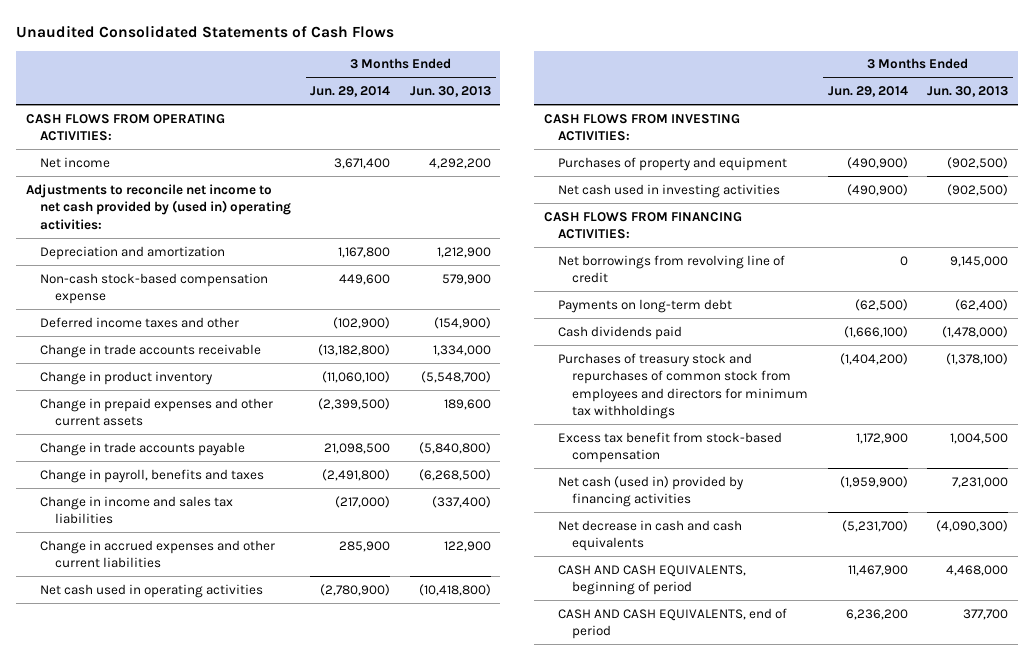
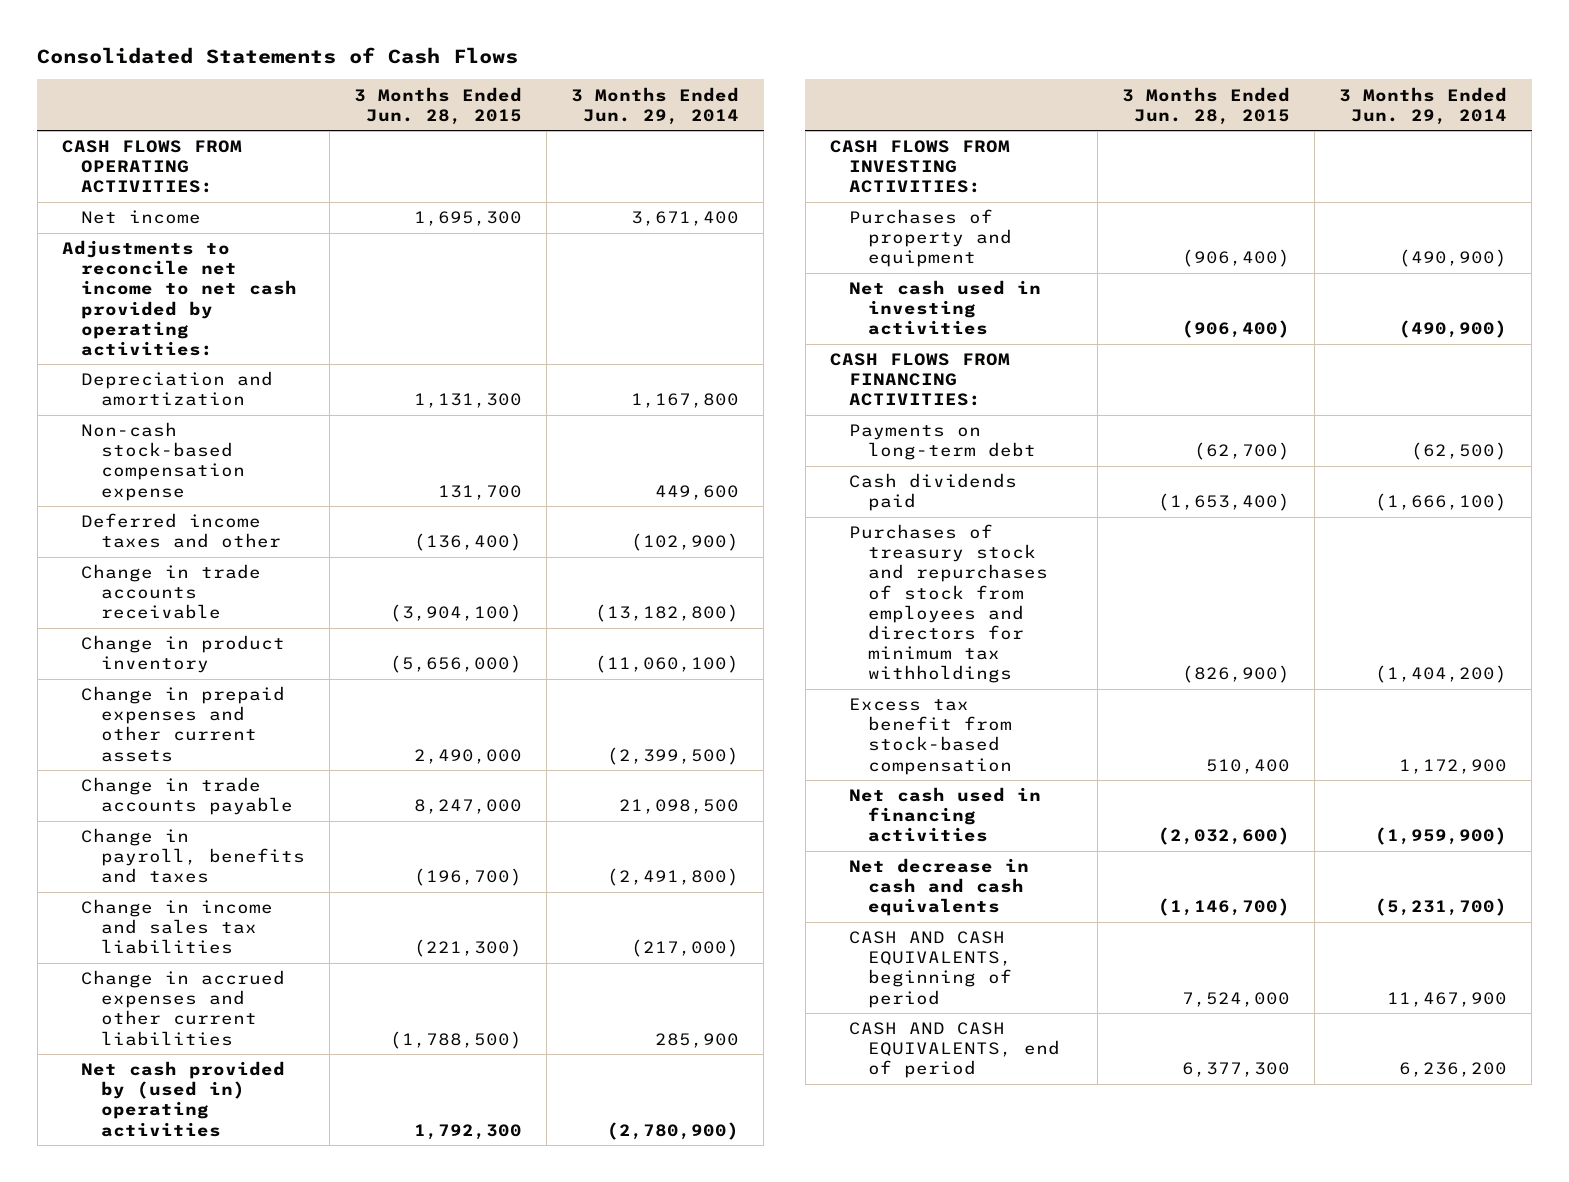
- Unaudited Consolidated Statements of Cash Flows
+ Consolidated Statements of Cash Flows
- | 3 Months Ended Jun. 29, 2014 | 3 Months Ended Jun. 30, 2013
+ | 3 Months Ended Jun. 28, 2015 | 3 Months Ended Jun. 29, 2014
- Adjustments to reconcile net income to net cash provided by (used in) operating activities:
+ Adjustments to reconcile net income to net cash provided by operating activities:
- Net cash used in operating activities | (2,780,900) | (10,418,800)
+ Net cash provided by (used in) operating activities | 1,792,300 | (2,780,900)
- Net borrowings from revolving line of credit | 0 | 9,145,000
- Purchases of treasury stock and repurchases of common stock from employees and directors for minimum tax withholdings | (1,404,200) | (1,378,100)
+ Purchases of treasury stock and repurchases of stock from employees and directors for minimum tax withholdings | (826,900) | (1,404,200)
- Net cash (used in) provided by financing activities | (1,959,900) | 7,231,000
+ Net cash used in financing activities | (2,032,600) | (1,959,900)

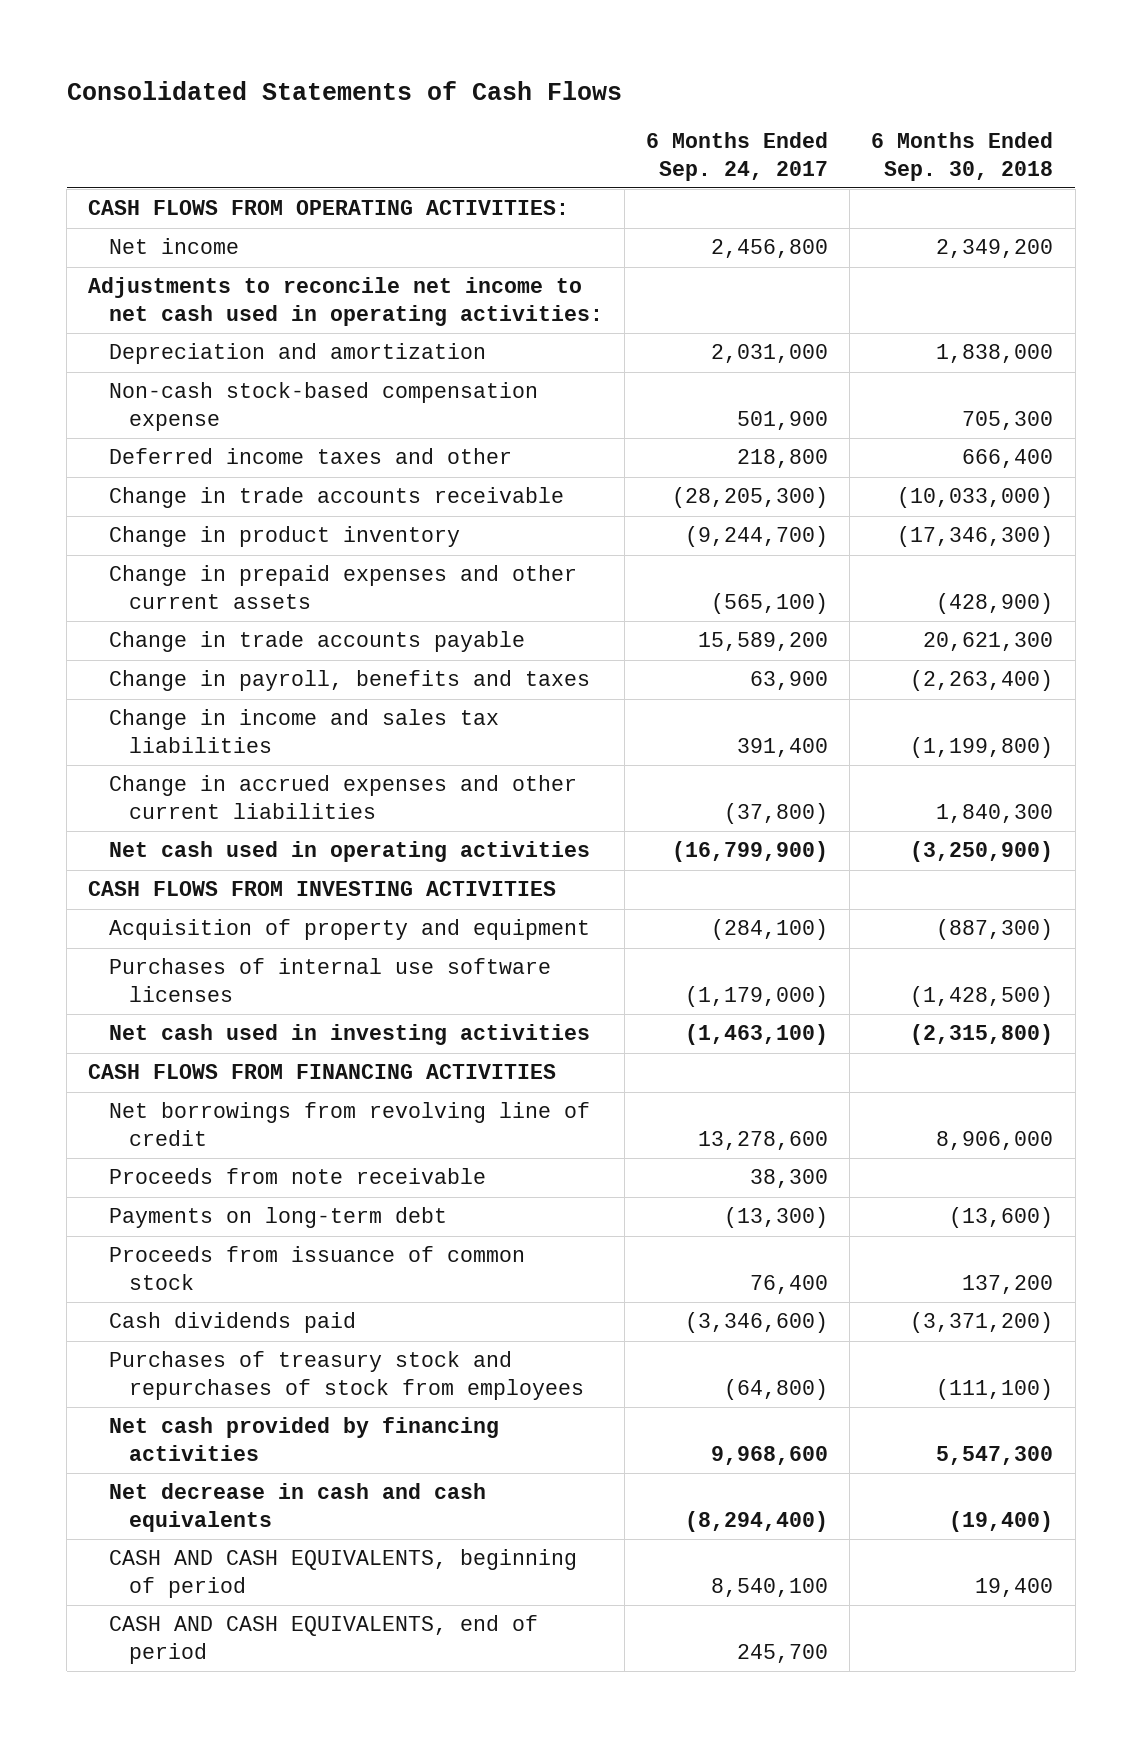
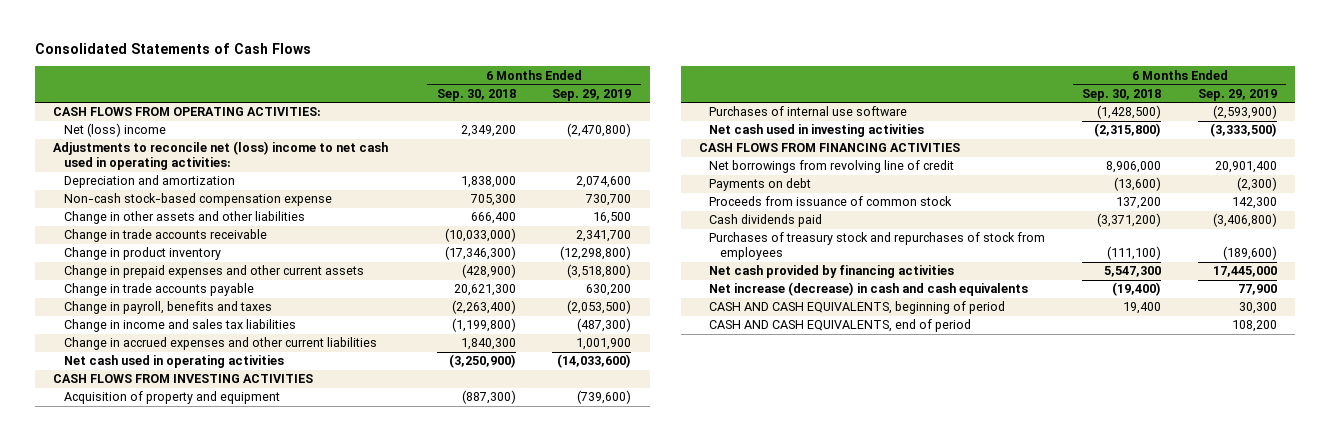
- | 6 Months Ended Sep. 24, 2017 | 6 Months Ended Sep. 30, 2018
+ | 6 Months Ended Sep. 30, 2018 | 6 Months Ended Sep. 29, 2019
- Net income | 2,456,800 | 2,349,200
- Adjustments to reconcile net income to net cash used in operating activities:
+ Net (loss) income | 2,349,200 | (2,470,800)
+ Adjustments to reconcile net (loss) income to net cash used in operating activities:
- Deferred income taxes and other | 218,800 | 666,400
+ Change in other assets and other liabilities | 666,400 | 16,500
- Purchases of internal use software licenses | (1,179,000) | (1,428,500)
+ Purchases of internal use software | (1,428,500) | (2,593,900)
- Proceeds from note receivable | 38,300 |
- Payments on long-term debt | (13,300) | (13,600)
+ Payments on debt | (13,600) | (2,300)
- Net decrease in cash and cash equivalents | (8,294,400) | (19,400)
+ Net increase (decrease) in cash and cash equivalents | (19,400) | 77,900

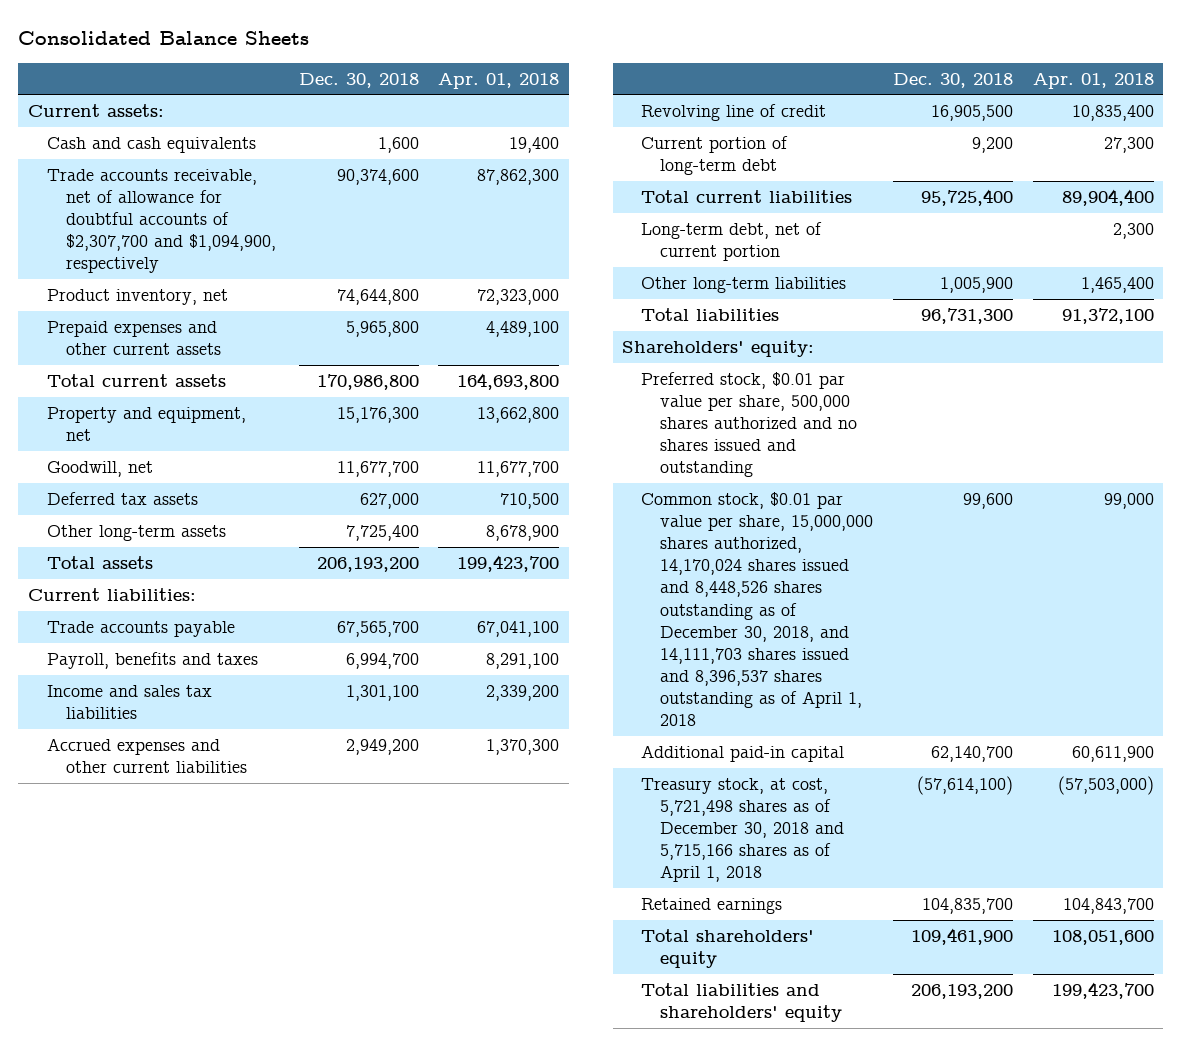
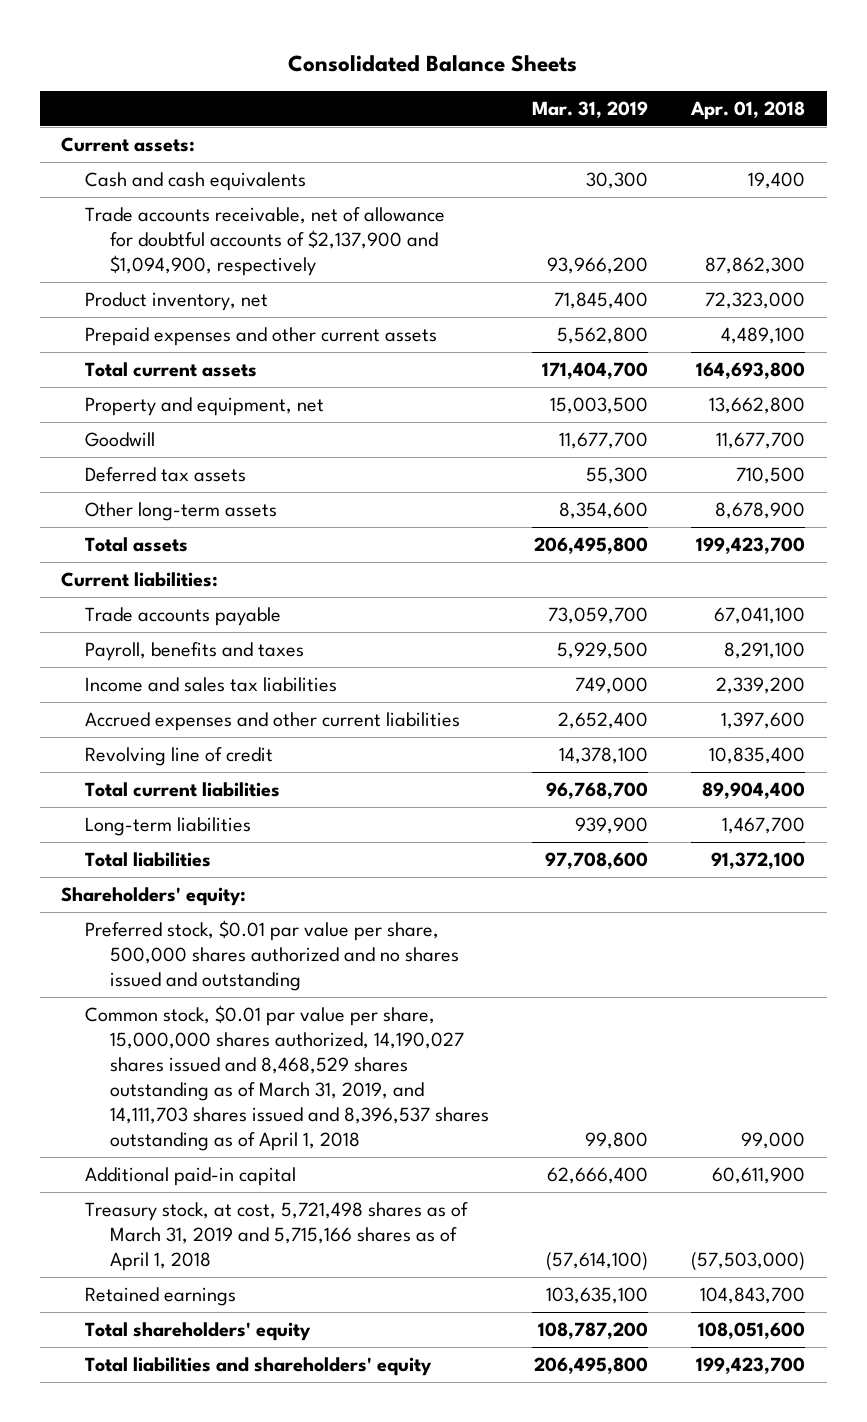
- | Dec. 30, 2018 | Apr. 01, 2018
+ | Mar. 31, 2019 | Apr. 01, 2018
- Trade accounts receivable, net of allowance for doubtful accounts of $2,307,700 and $1,094,900, respectively | 90,374,600 | 87,862,300
+ Trade accounts receivable, net of allowance for doubtful accounts of $2,137,900 and $1,094,900, respectively | 93,966,200 | 87,862,300
- Goodwill, net | 11,677,700 | 11,677,700
+ Goodwill | 11,677,700 | 11,677,700
- Accrued expenses and other current liabilities | 2,949,200 | 1,370,300
+ Accrued expenses and other current liabilities | 2,652,400 | 1,397,600
- Current portion of long-term debt | 9,200 | 27,300
- Long-term debt, net of current portion | | 2,300
- Other long-term liabilities | 1,005,900 | 1,465,400
+ Long-term liabilities | 939,900 | 1,467,700
- Common stock, $0.01 par value per share, 15,000,000 shares authorized, 14,170,024 shares issued and 8,448,526 shares outstanding as of December 30, 2018, and 14,111,703 shares issued and 8,396,537 shares outstanding as of April 1, 2018 | 99,600 | 99,000
+ Common stock, $0.01 par value per share, 15,000,000 shares authorized, 14,190,027 shares issued and 8,468,529 shares outstanding as of March 31, 2019, and 14,111,703 shares issued and 8,396,537 shares outstanding as of April 1, 2018 | 99,800 | 99,000
- Treasury stock, at cost, 5,721,498 shares as of December 30, 2018 and 5,715,166 shares as of April 1, 2018 | (57,614,100) | (57,503,000)
+ Treasury stock, at cost, 5,721,498 shares as of March 31, 2019 and 5,715,166 shares as of April 1, 2018 | (57,614,100) | (57,503,000)

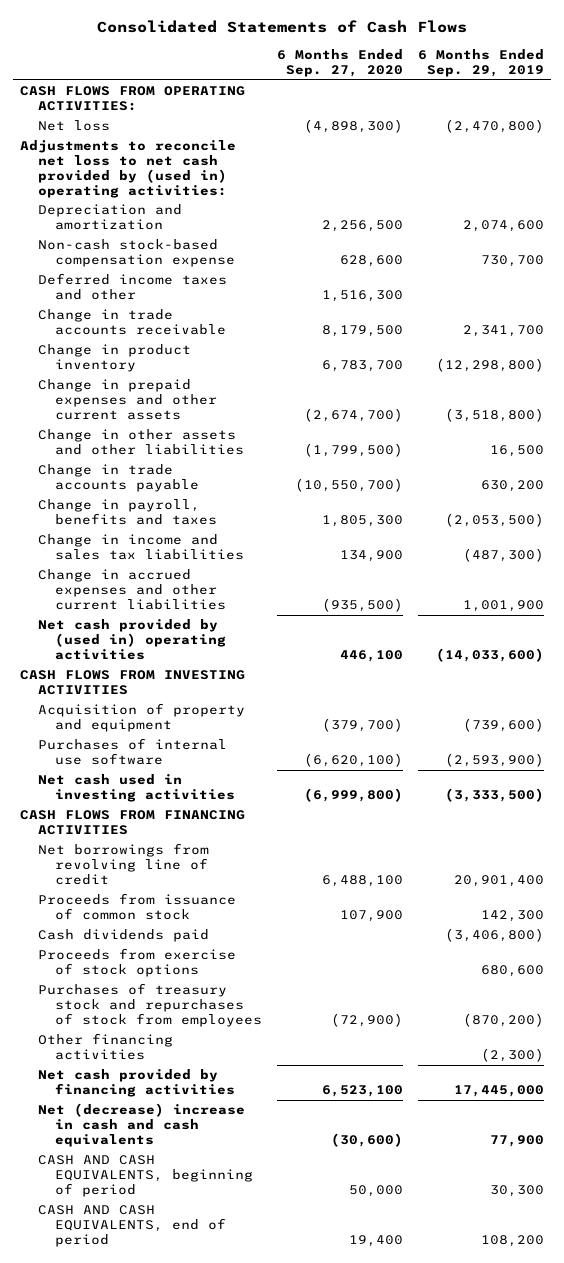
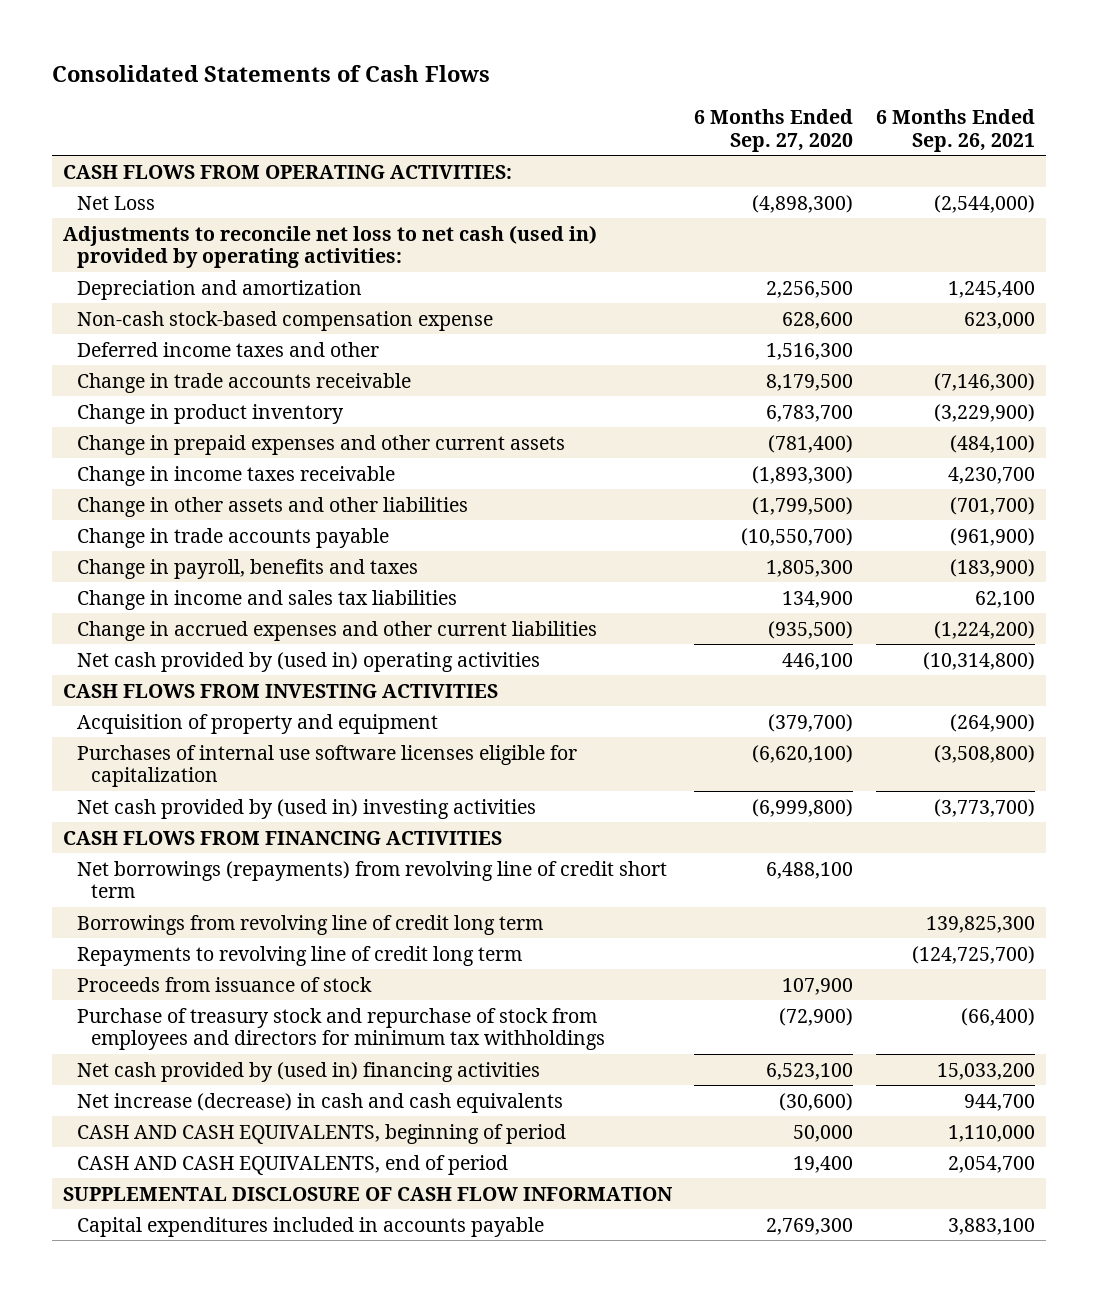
- | 6 Months Ended Sep. 27, 2020 | 6 Months Ended Sep. 29, 2019
+ | 6 Months Ended Sep. 27, 2020 | 6 Months Ended Sep. 26, 2021
- Net loss | (4,898,300) | (2,470,800)
- Adjustments to reconcile net loss to net cash provided by (used in) operating activities:
+ Net Loss | (4,898,300) | (2,544,000)
+ Adjustments to reconcile net loss to net cash (used in) provided by operating activities:
- Change in prepaid expenses and other current assets | (2,674,700) | (3,518,800)
+ Change in prepaid expenses and other current assets | (781,400) | (484,100)
+ Change in income taxes receivable | (1,893,300) | 4,230,700
- Purchases of internal use software | (6,620,100) | (2,593,900)
- Net cash used in investing activities | (6,999,800) | (3,333,500)
+ Purchases of internal use software licenses eligible for capitalization | (6,620,100) | (3,508,800)
+ Net cash provided by (used in) investing activities | (6,999,800) | (3,773,700)
- Net borrowings from revolving line of credit | 6,488,100 | 20,901,400
- Proceeds from issuance of common stock | 107,900 | 142,300
- Cash dividends paid | | (3,406,800)
- Proceeds from exercise of stock options | | 680,600
- Purchases of treasury stock and repurchases of stock from employees | (72,900) | (870,200)
- Other financing activities | | (2,300)
- Net cash provided by financing activities | 6,523,100 | 17,445,000
- Net (decrease) increase in cash and cash equivalents | (30,600) | 77,900
+ Net borrowings (repayments) from revolving line of credit short term | 6,488,100 |
+ Borrowings from revolving line of credit long term | | 139,825,300
+ Repayments to revolving line of credit long term | | (124,725,700)
+ Proceeds from issuance of stock | 107,900 |
+ Purchase of treasury stock and repurchase of stock from employees and directors for minimum tax withholdings | (72,900) | (66,400)
+ Net cash provided by (used in) financing activities | 6,523,100 | 15,033,200
+ Net increase (decrease) in cash and cash equivalents | (30,600) | 944,700
+ SUPPLEMENTAL DISCLOSURE OF CASH FLOW INFORMATION
+ Capital expenditures included in accounts payable | 2,769,300 | 3,883,100

